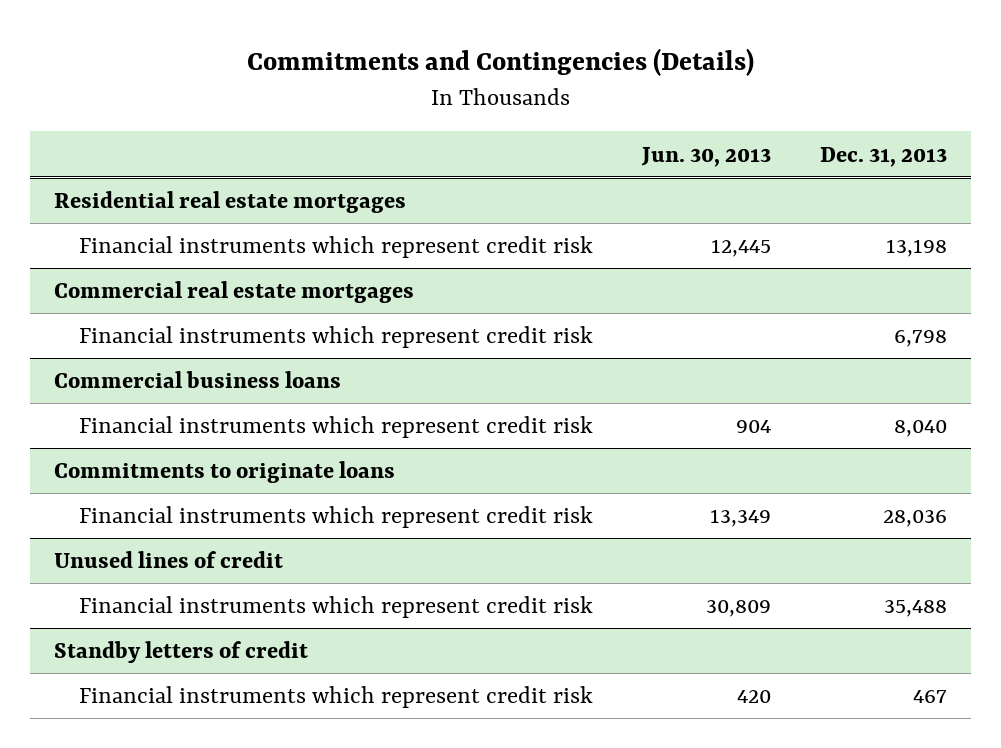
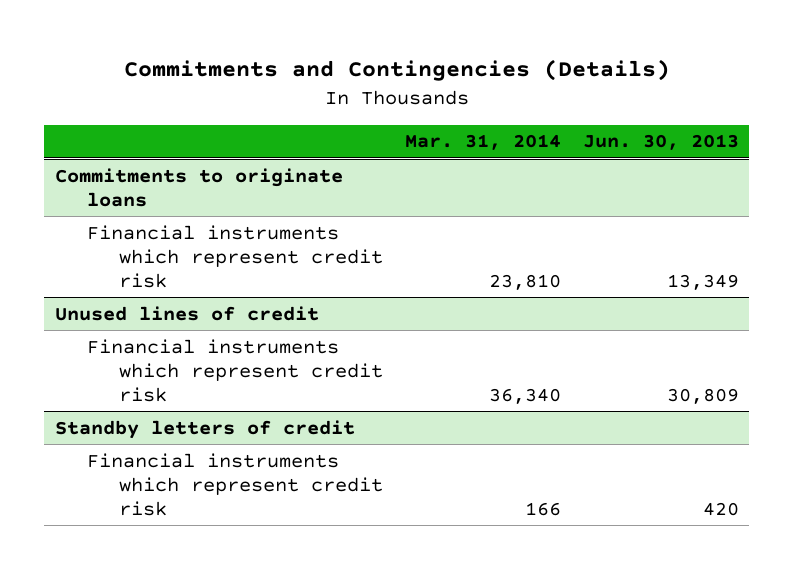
- | Jun. 30, 2013 | Dec. 31, 2013
+ | Mar. 31, 2014 | Jun. 30, 2013
- Residential real estate mortgages
- Financial instruments which represent credit risk | 12,445 | 13,198
- Commercial real estate mortgages
- Financial instruments which represent credit risk | | 6,798
- Commercial business loans
- Financial instruments which represent credit risk | 904 | 8,040

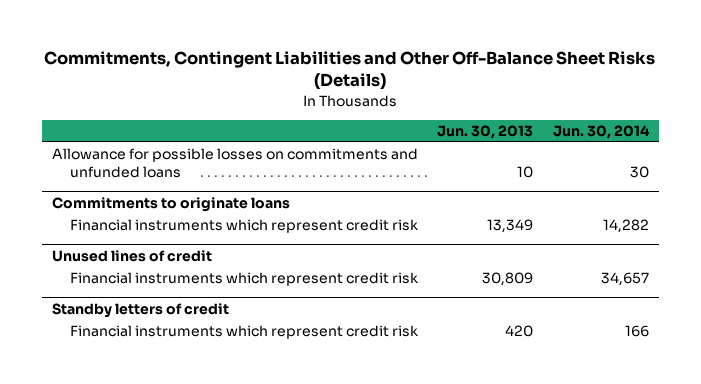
- Commitments and Contingencies (Details)
+ Commitments, Contingent Liabilities and Other Off-Balance Sheet Risks (Details)
- | Mar. 31, 2014 | Jun. 30, 2013
+ | Jun. 30, 2013 | Jun. 30, 2014
+ Allowance for possible losses on commitments and unfunded loans | 10 | 30

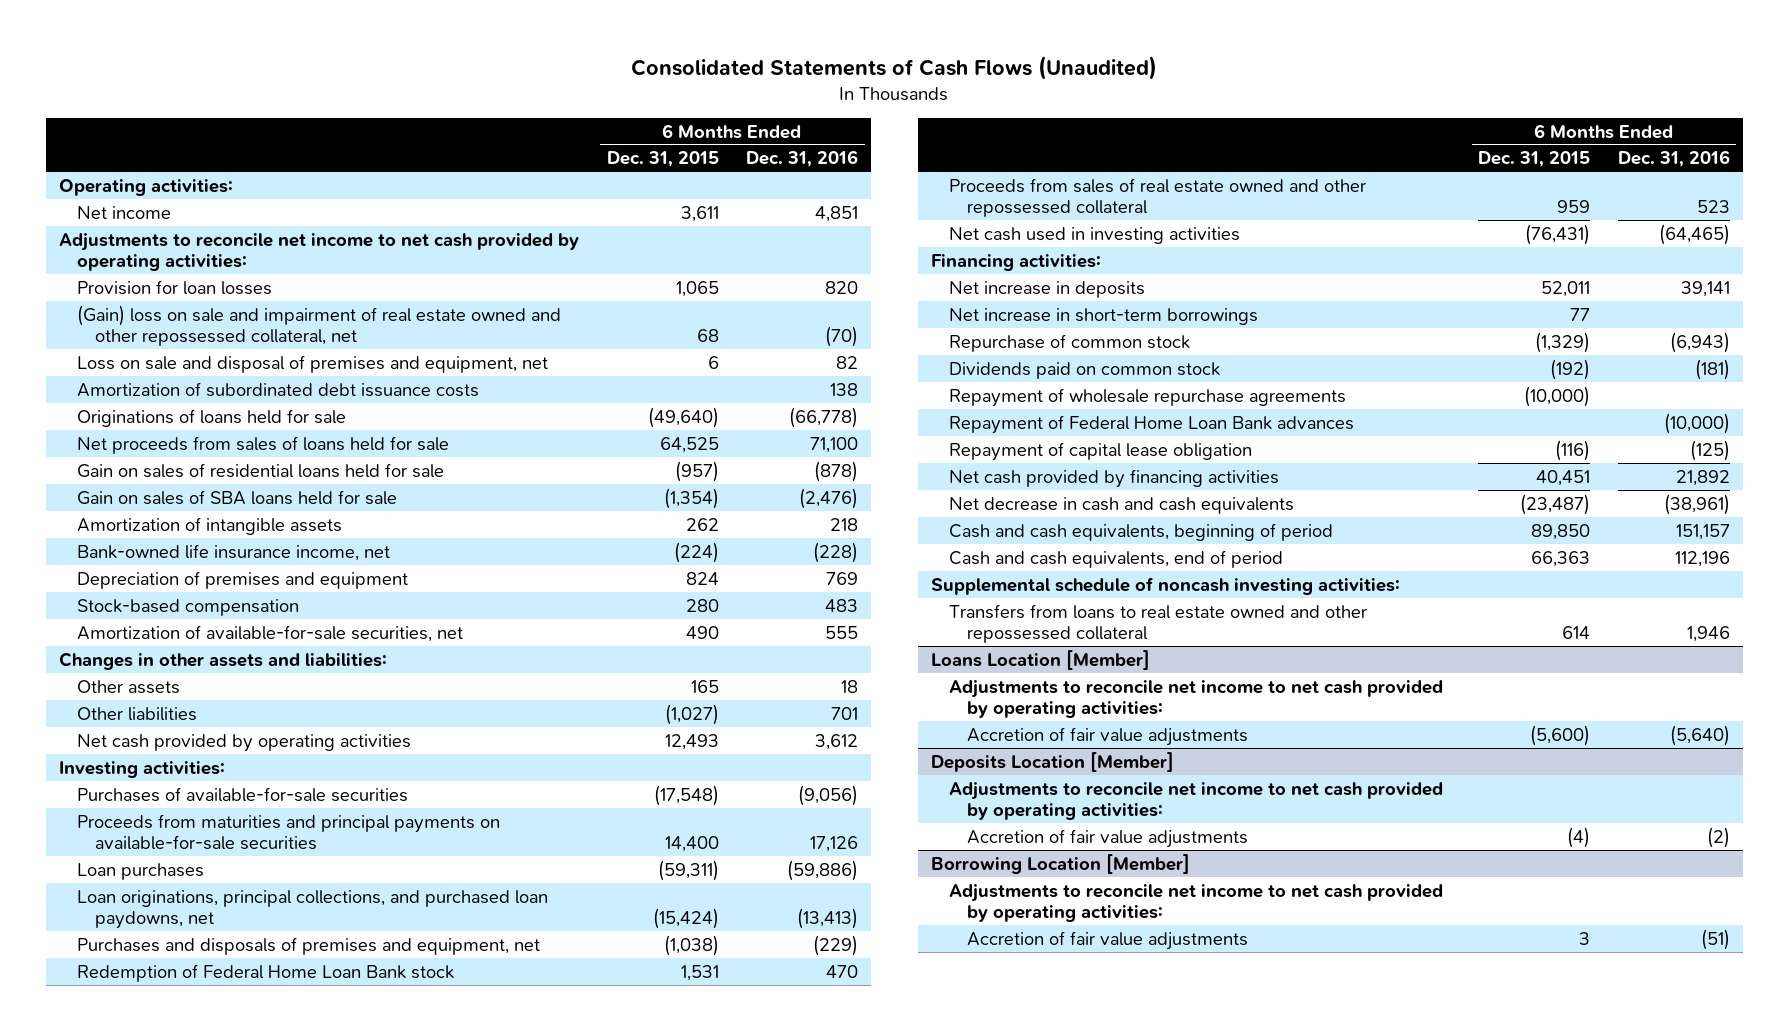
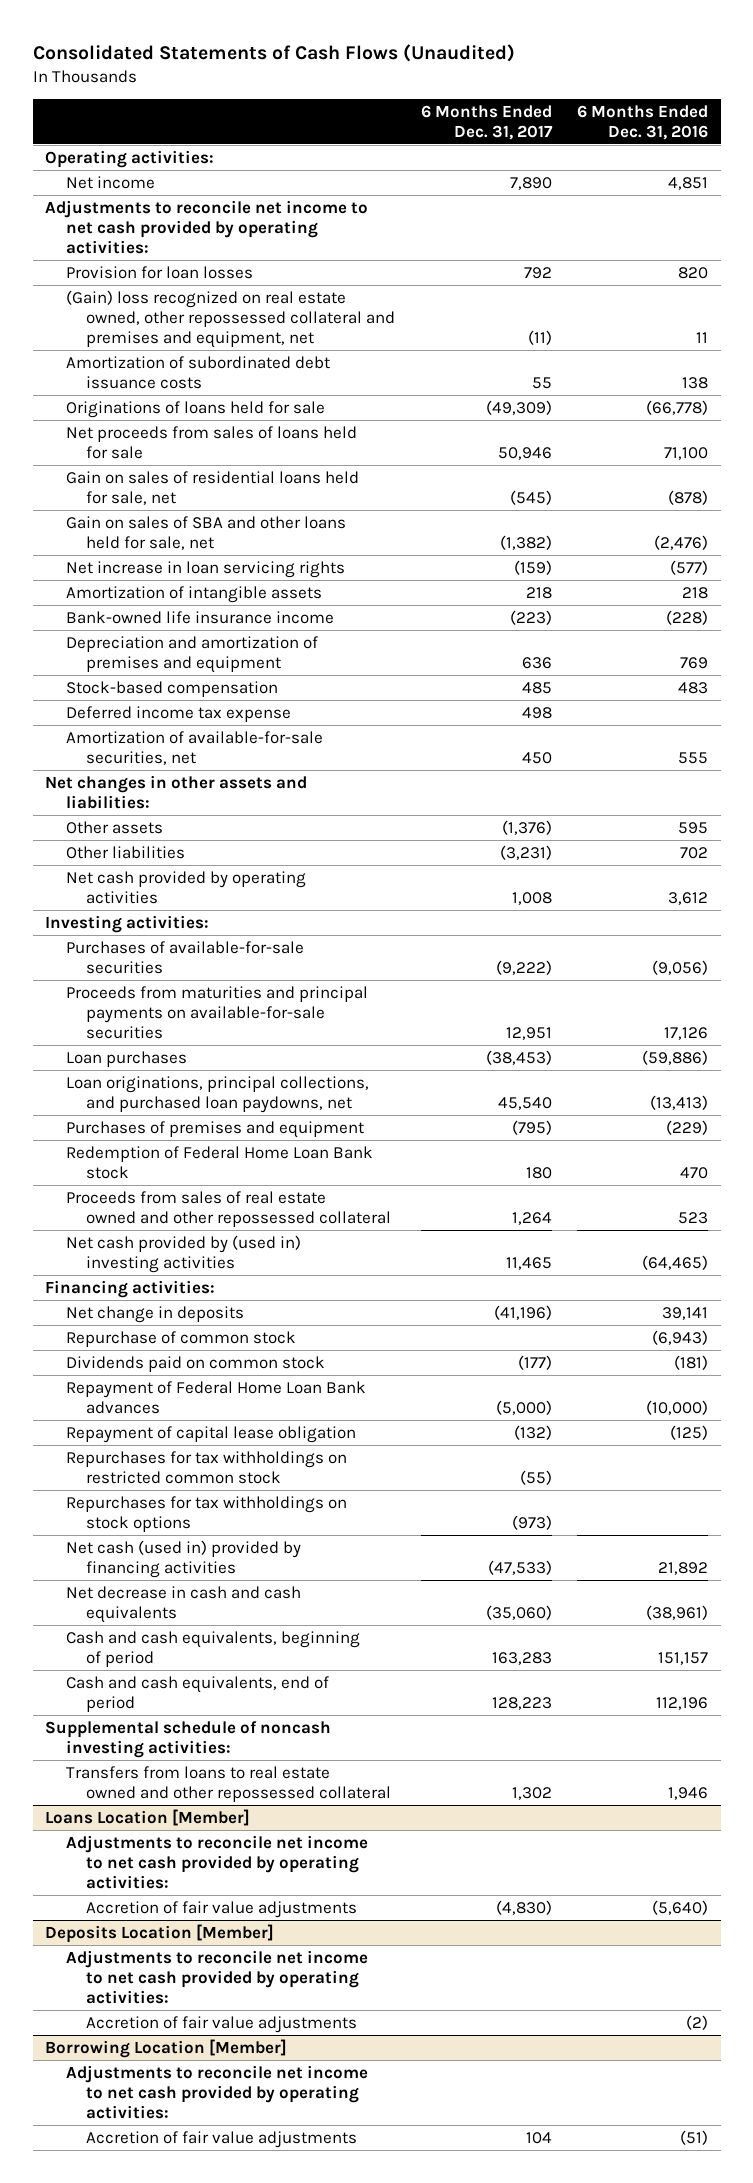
- | 6 Months Ended Dec. 31, 2015 | 6 Months Ended Dec. 31, 2016
+ | 6 Months Ended Dec. 31, 2017 | 6 Months Ended Dec. 31, 2016
- (Gain) loss on sale and impairment of real estate owned and other repossessed collateral, net | 68 | (70)
- Loss on sale and disposal of premises and equipment, net | 6 | 82
+ (Gain) loss recognized on real estate owned, other repossessed collateral and premises and equipment, net | (11) | 11
- Gain on sales of residential loans held for sale | (957) | (878)
- Gain on sales of SBA loans held for sale | (1,354) | (2,476)
+ Gain on sales of residential loans held for sale, net | (545) | (878)
+ Gain on sales of SBA and other loans held for sale, net | (1,382) | (2,476)
+ Net increase in loan servicing rights | (159) | (577)
- Bank-owned life insurance income, net | (224) | (228)
- Depreciation of premises and equipment | 824 | 769
+ Bank-owned life insurance income | (223) | (228)
+ Depreciation and amortization of premises and equipment | 636 | 769
+ Deferred income tax expense | 498 |
- Changes in other assets and liabilities:
- Other assets | 165 | 18
- Other liabilities | (1,027) | 701
+ Net changes in other assets and liabilities:
+ Other assets | (1,376) | 595
+ Other liabilities | (3,231) | 702
- Purchases and disposals of premises and equipment, net | (1,038) | (229)
+ Purchases of premises and equipment | (795) | (229)
- Net cash used in investing activities | (76,431) | (64,465)
+ Net cash provided by (used in) investing activities | 11,465 | (64,465)
- Net increase in deposits | 52,011 | 39,141
- Net increase in short-term borrowings | 77 |
+ Net change in deposits | (41,196) | 39,141
- Repayment of wholesale repurchase agreements | (10,000) |
- Net cash provided by financing activities | 40,451 | 21,892
+ Repurchases for tax withholdings on restricted common stock | (55) |
+ Repurchases for tax withholdings on stock options | (973) |
+ Net cash (used in) provided by financing activities | (47,533) | 21,892

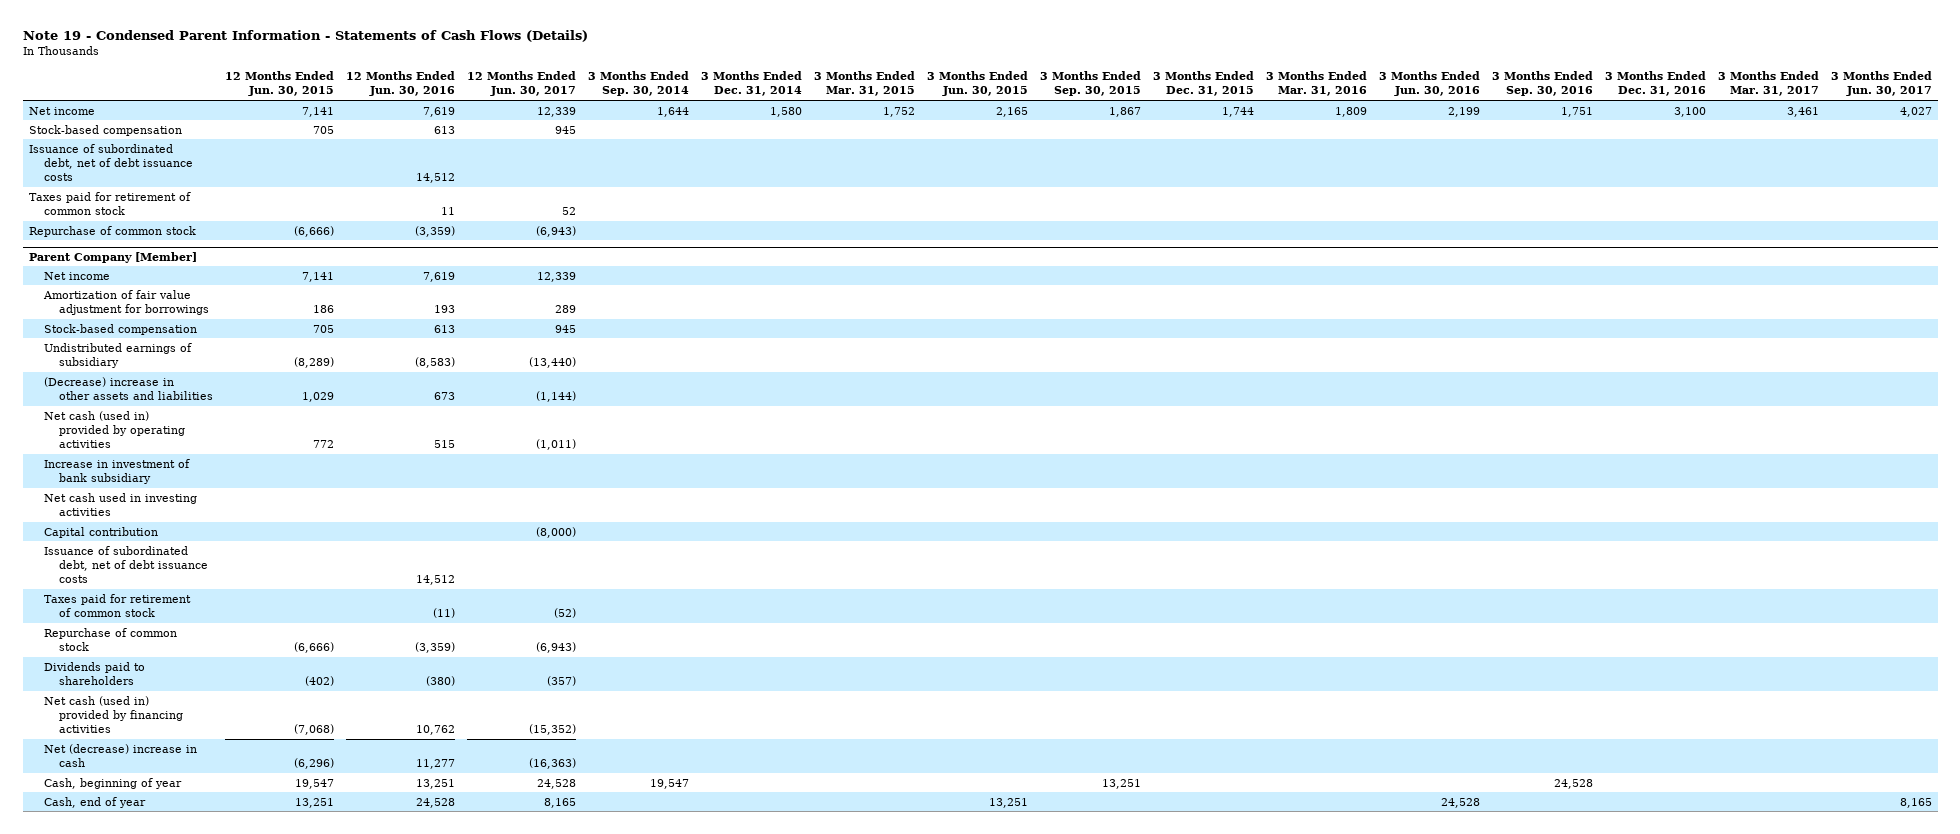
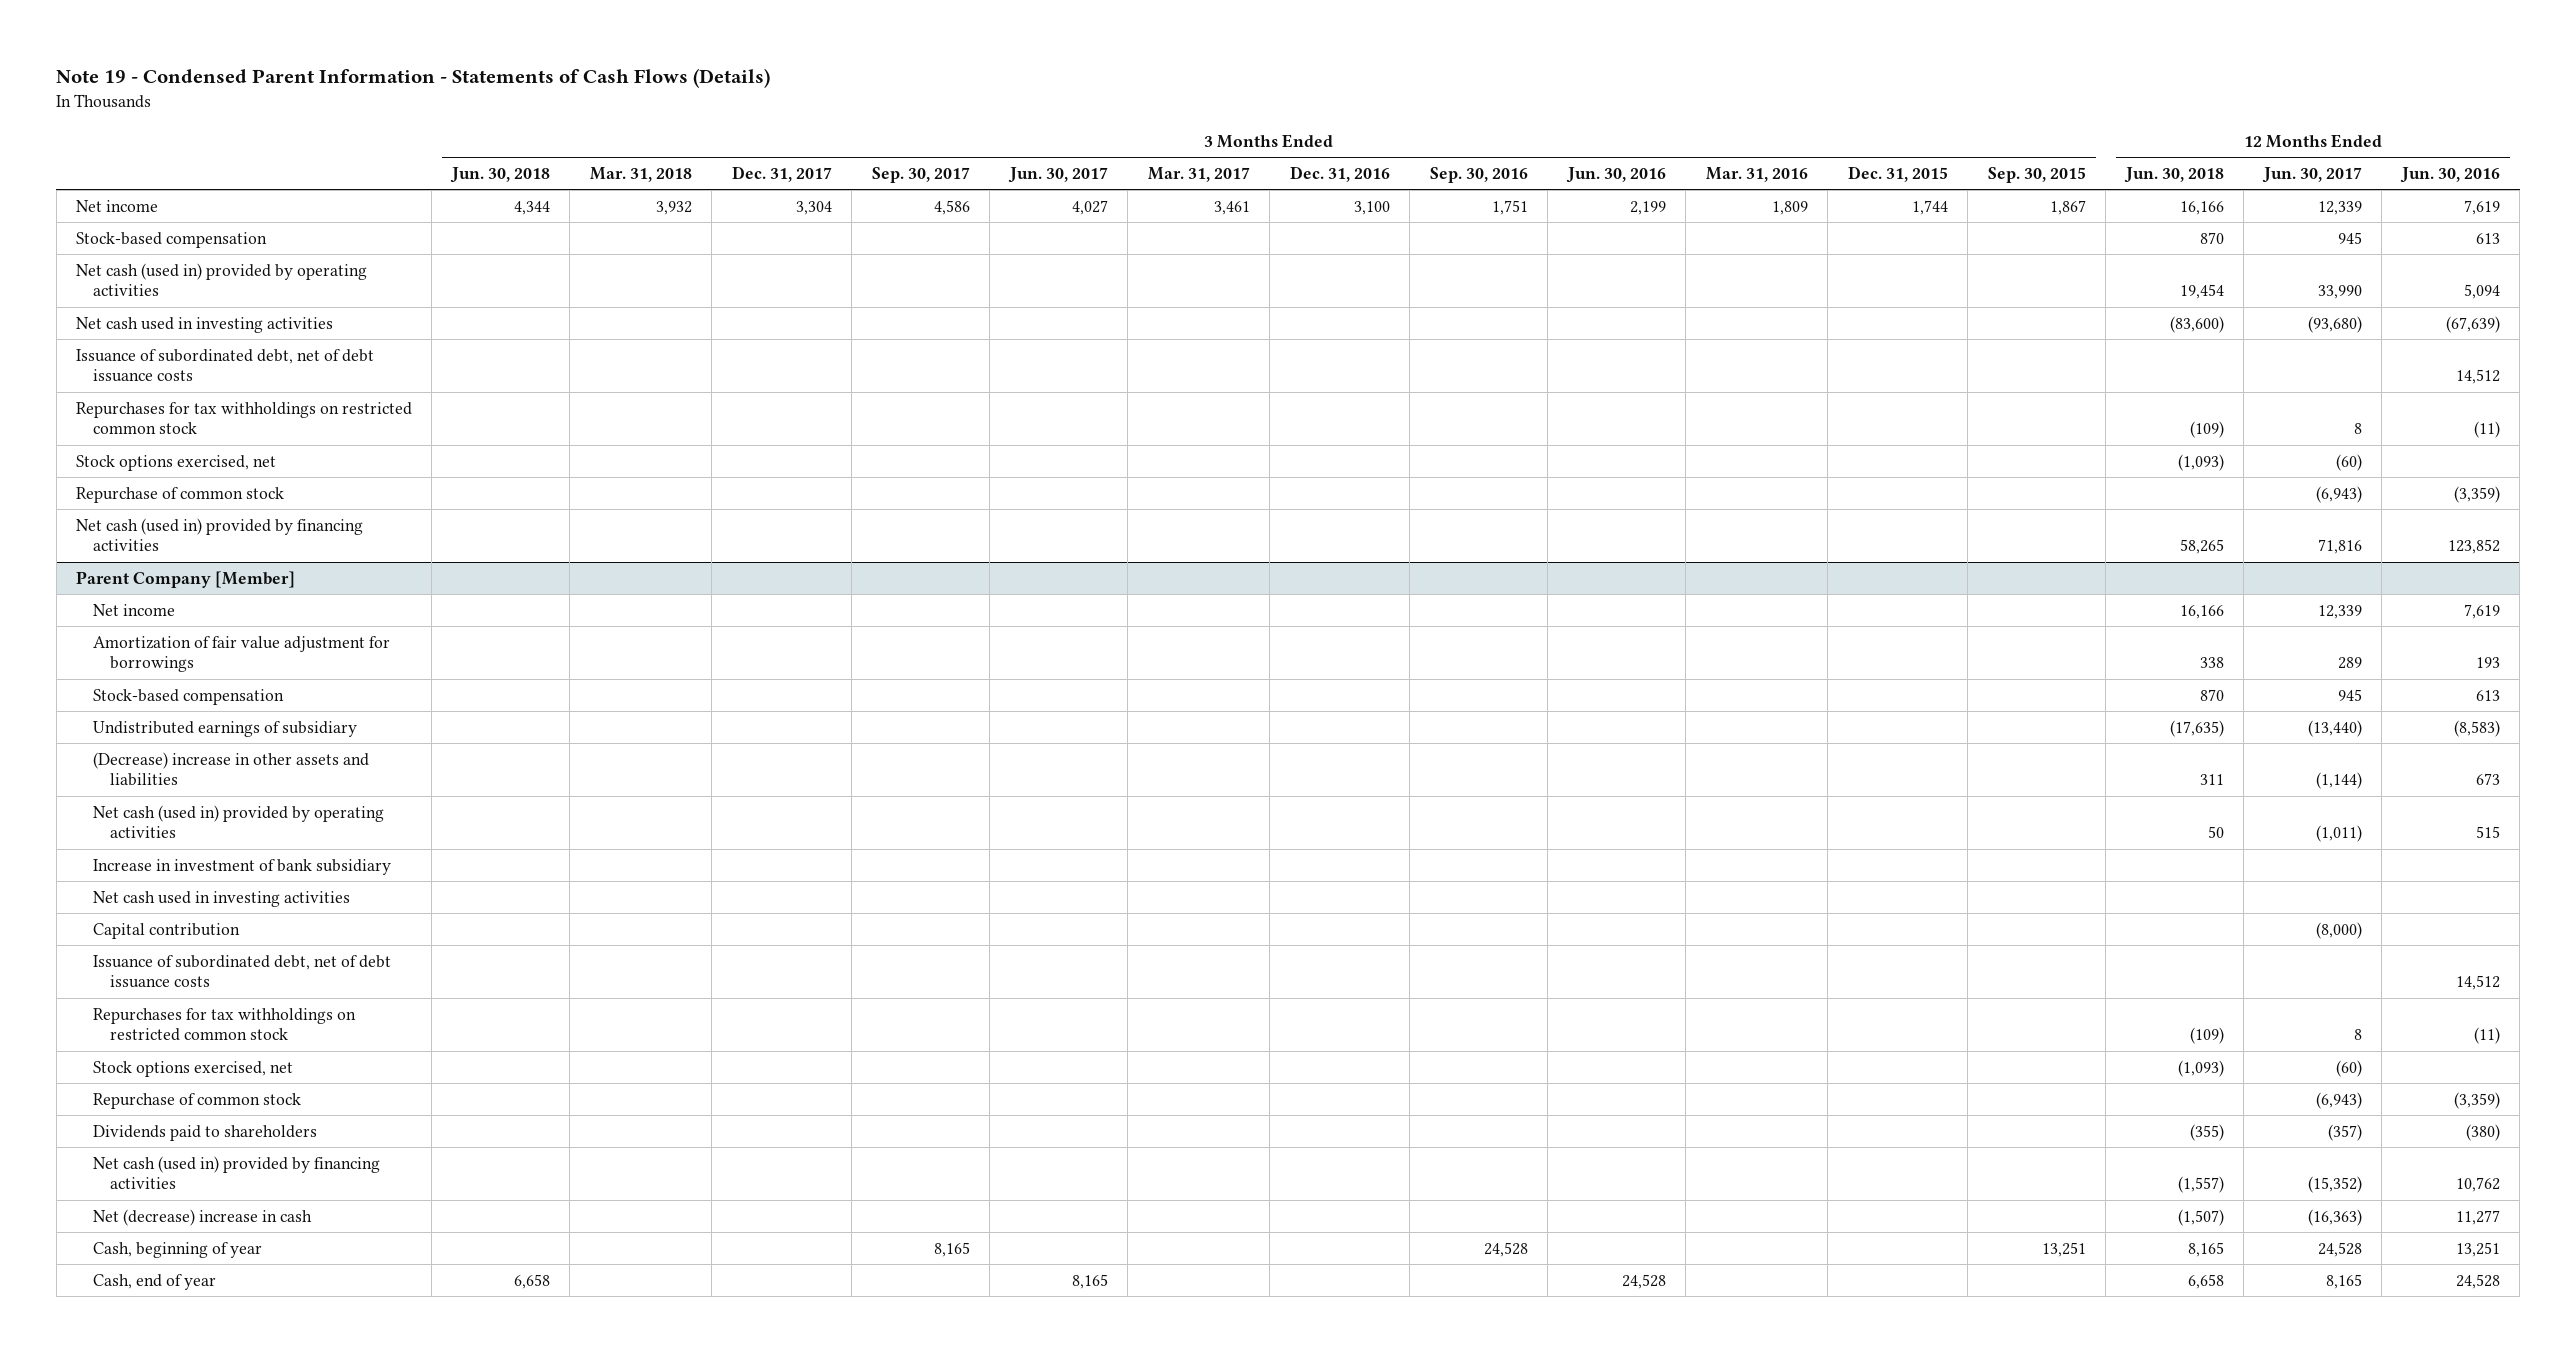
- | 12 Months Ended Jun. 30, 2015 | 12 Months Ended Jun. 30, 2016 | 12 Months Ended Jun. 30, 2017 | 3 Months Ended Sep. 30, 2014 | 3 Months Ended Dec. 31, 2014 | 3 Months Ended Mar. 31, 2015 | 3 Months Ended Jun. 30, 2015 | 3 Months Ended Sep. 30, 2015 | 3 Months Ended Dec. 31, 2015 | 3 Months Ended Mar. 31, 2016 | 3 Months Ended Jun. 30, 2016 | 3 Months Ended Sep. 30, 2016 | 3 Months Ended Dec. 31, 2016 | 3 Months Ended Mar. 31, 2017 | 3 Months Ended Jun. 30, 2017
+ | 3 Months Ended Jun. 30, 2018 | 3 Months Ended Mar. 31, 2018 | 3 Months Ended Dec. 31, 2017 | 3 Months Ended Sep. 30, 2017 | 3 Months Ended Jun. 30, 2017 | 3 Months Ended Mar. 31, 2017 | 3 Months Ended Dec. 31, 2016 | 3 Months Ended Sep. 30, 2016 | 3 Months Ended Jun. 30, 2016 | 3 Months Ended Mar. 31, 2016 | 3 Months Ended Dec. 31, 2015 | 3 Months Ended Sep. 30, 2015 | 12 Months Ended Jun. 30, 2018 | 12 Months Ended Jun. 30, 2017 | 12 Months Ended Jun. 30, 2016
+ Net cash (used in) provided by operating activities | | | | | | | | | | | | | 19,454 | 33,990 | 5,094
+ Net cash used in investing activities | | | | | | | | | | | | | (83,600) | (93,680) | (67,639)
- Taxes paid for retirement of common stock | | 11 | 52 | | | | | | | | | | | |
+ Repurchases for tax withholdings on restricted common stock | | | | | | | | | | | | | (109) | 8 | (11)
+ Stock options exercised, net | | | | | | | | | | | | | (1,093) | (60) |
+ Net cash (used in) provided by financing activities | | | | | | | | | | | | | 58,265 | 71,816 | 123,852
@ Parent Company [Member]
- Taxes paid for retirement of common stock | | (11) | (52) | | | | | | | | | | | |
+ Repurchases for tax withholdings on restricted common stock | | | | | | | | | | | | | (109) | 8 | (11)
+ Stock options exercised, net | | | | | | | | | | | | | (1,093) | (60) |

